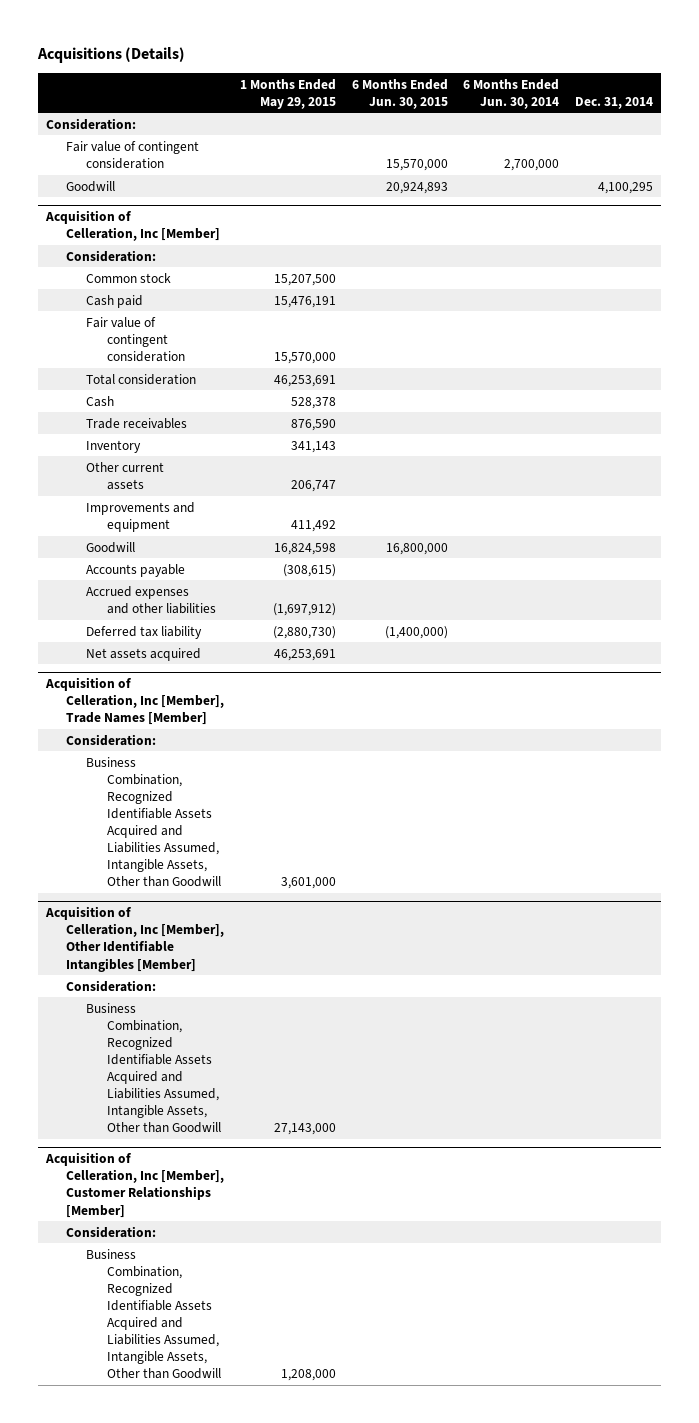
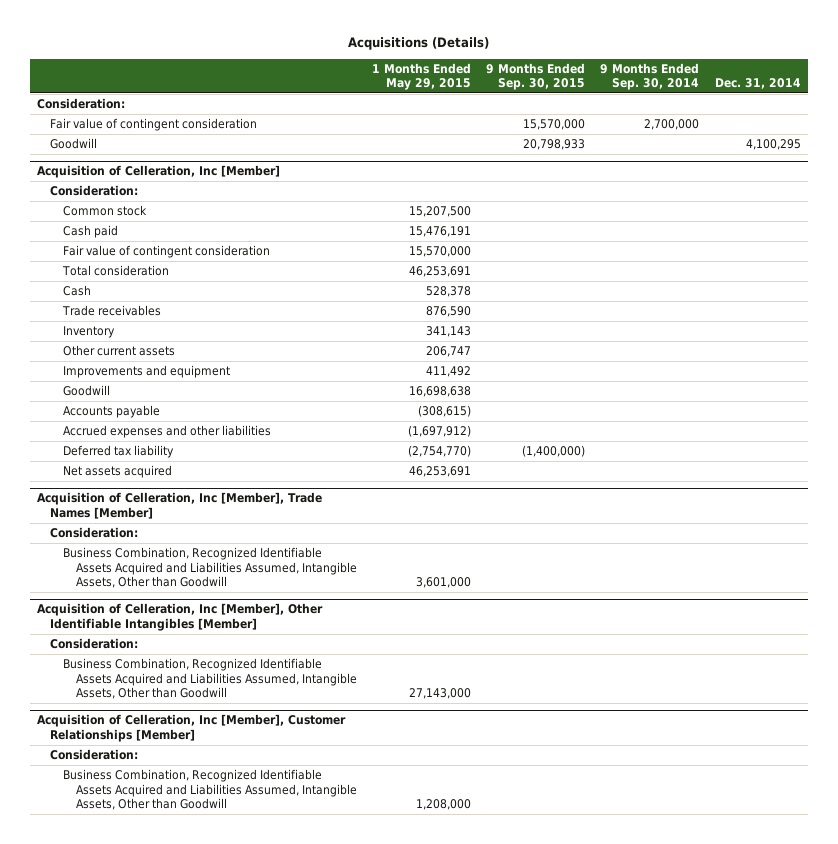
- | 1 Months Ended May 29, 2015 | 6 Months Ended Jun. 30, 2015 | 6 Months Ended Jun. 30, 2014 | Dec. 31, 2014
+ | 1 Months Ended May 29, 2015 | 9 Months Ended Sep. 30, 2015 | 9 Months Ended Sep. 30, 2014 | Dec. 31, 2014
@ Acquisition of Celleration, Inc [Member]
- Goodwill | 16,824,598 | 16,800,000 | |
+ Goodwill | 16,698,638 | | |
- Deferred tax liability | (2,880,730) | (1,400,000) | |
+ Deferred tax liability | (2,754,770) | (1,400,000) | |

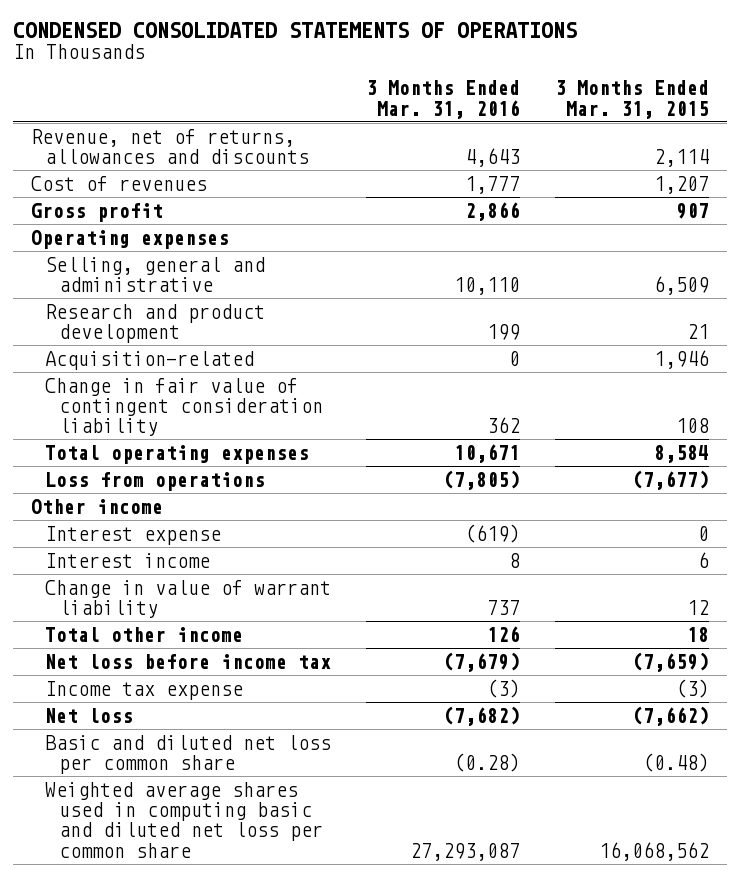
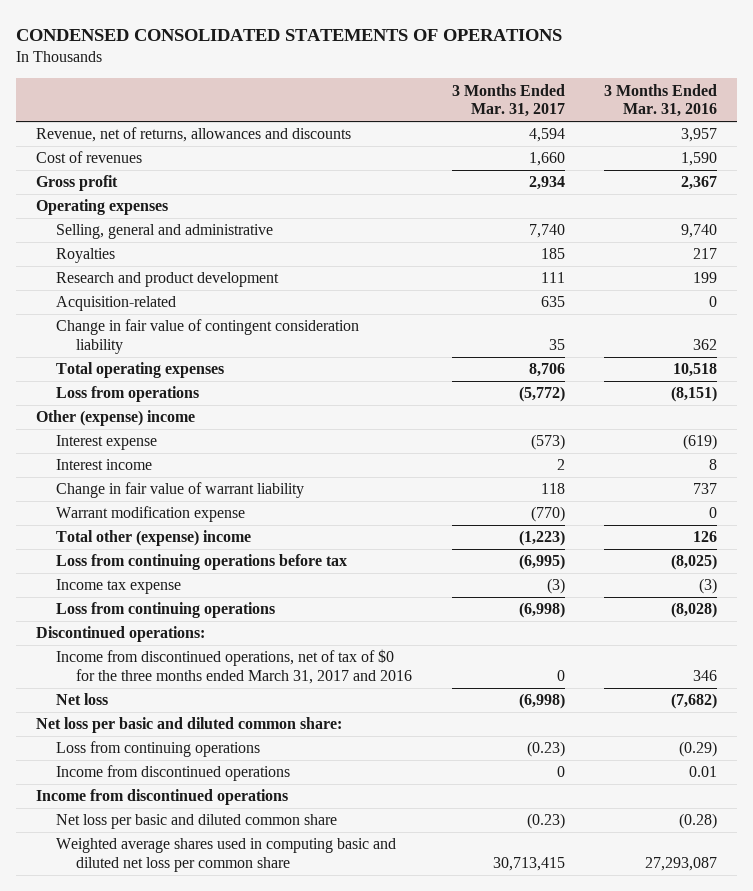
- | 3 Months Ended Mar. 31, 2016 | 3 Months Ended Mar. 31, 2015
+ | 3 Months Ended Mar. 31, 2017 | 3 Months Ended Mar. 31, 2016
- Revenue, net of returns, allowances and discounts | 4,643 | 2,114
- Cost of revenues | 1,777 | 1,207
- Gross profit | 2,866 | 907
+ Revenue, net of returns, allowances and discounts | 4,594 | 3,957
+ Cost of revenues | 1,660 | 1,590
+ Gross profit | 2,934 | 2,367
- Selling, general and administrative | 10,110 | 6,509
+ Selling, general and administrative | 7,740 | 9,740
+ Royalties | 185 | 217
- Total operating expenses | 10,671 | 8,584
- Loss from operations | (7,805) | (7,677)
- Other income
+ Total operating expenses | 8,706 | 10,518
+ Loss from operations | (5,772) | (8,151)
+ Other (expense) income
- Change in value of warrant liability | 737 | 12
- Total other income | 126 | 18
- Net loss before income tax | (7,679) | (7,659)
+ Change in fair value of warrant liability | 118 | 737
+ Warrant modification expense | (770) | 0
+ Total other (expense) income | (1,223) | 126
+ Loss from continuing operations before tax | (6,995) | (8,025)
+ Loss from continuing operations | (6,998) | (8,028)
+ Discontinued operations:
+ Income from discontinued operations, net of tax of $0 for the three months ended March 31, 2017 and 2016 | 0 | 346
- Basic and diluted net loss per common share | (0.28) | (0.48)
+ Net loss per basic and diluted common share:
+ Loss from continuing operations | (0.23) | (0.29)
+ Income from discontinued operations | 0 | 0.01
+ Income from discontinued operations
+ Net loss per basic and diluted common share | (0.23) | (0.28)

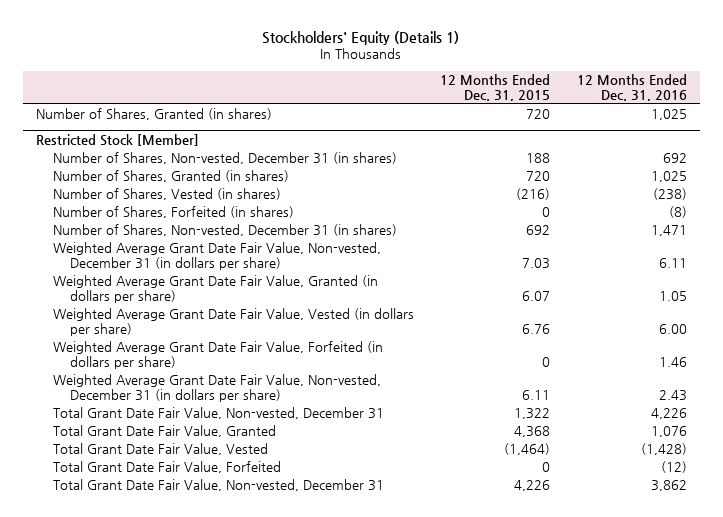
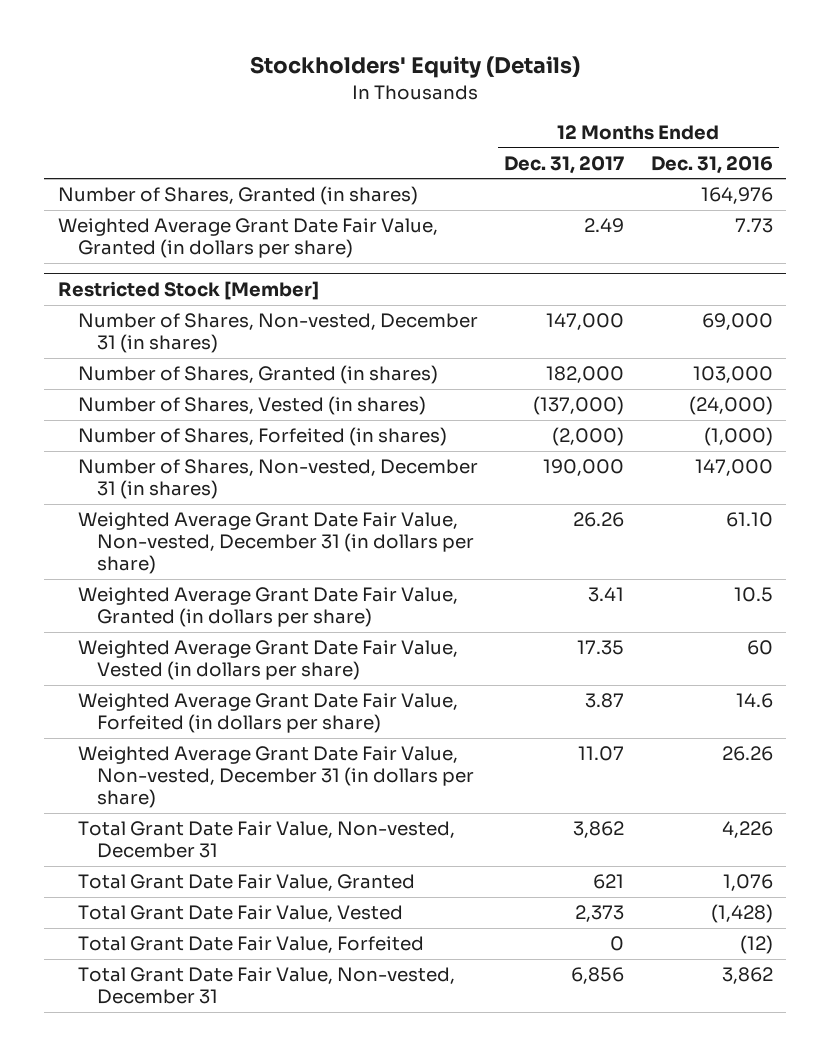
- Stockholders' Equity (Details 1)
+ Stockholders' Equity (Details)
- | 12 Months Ended Dec. 31, 2015 | 12 Months Ended Dec. 31, 2016
+ | 12 Months Ended Dec. 31, 2017 | 12 Months Ended Dec. 31, 2016
- Number of Shares, Granted (in shares) | 720 | 1,025
+ Number of Shares, Granted (in shares) | | 164,976
+ Weighted Average Grant Date Fair Value, Granted (in dollars per share) | 2.49 | 7.73
@ Restricted Stock [Member]
- Number of Shares, Non-vested, December 31 (in shares) | 188 | 692
- Number of Shares, Granted (in shares) | 720 | 1,025
- Number of Shares, Vested (in shares) | (216) | (238)
- Number of Shares, Forfeited (in shares) | 0 | (8)
- Number of Shares, Non-vested, December 31 (in shares) | 692 | 1,471
- Weighted Average Grant Date Fair Value, Non-vested, December 31 (in dollars per share) | 7.03 | 6.11
- Weighted Average Grant Date Fair Value, Granted (in dollars per share) | 6.07 | 1.05
- Weighted Average Grant Date Fair Value, Vested (in dollars per share) | 6.76 | 6.00
- Weighted Average Grant Date Fair Value, Forfeited (in dollars per share) | 0 | 1.46
- Weighted Average Grant Date Fair Value, Non-vested, December 31 (in dollars per share) | 6.11 | 2.43
+ Number of Shares, Non-vested, December 31 (in shares) | 147,000 | 69,000
+ Number of Shares, Granted (in shares) | 182,000 | 103,000
+ Number of Shares, Vested (in shares) | (137,000) | (24,000)
+ Number of Shares, Forfeited (in shares) | (2,000) | (1,000)
+ Number of Shares, Non-vested, December 31 (in shares) | 190,000 | 147,000
+ Weighted Average Grant Date Fair Value, Non-vested, December 31 (in dollars per share) | 26.26 | 61.10
+ Weighted Average Grant Date Fair Value, Granted (in dollars per share) | 3.41 | 10.5
+ Weighted Average Grant Date Fair Value, Vested (in dollars per share) | 17.35 | 60
+ Weighted Average Grant Date Fair Value, Forfeited (in dollars per share) | 3.87 | 14.6
+ Weighted Average Grant Date Fair Value, Non-vested, December 31 (in dollars per share) | 11.07 | 26.26

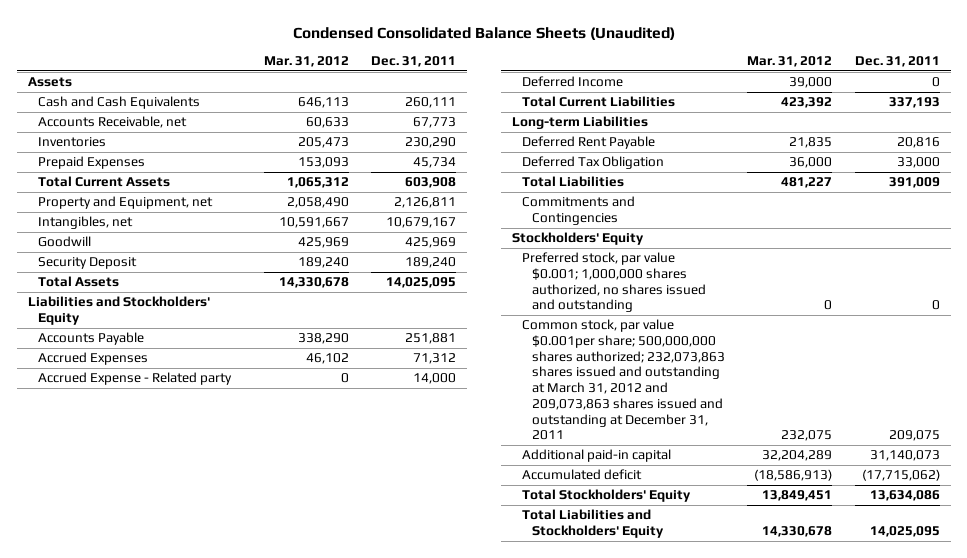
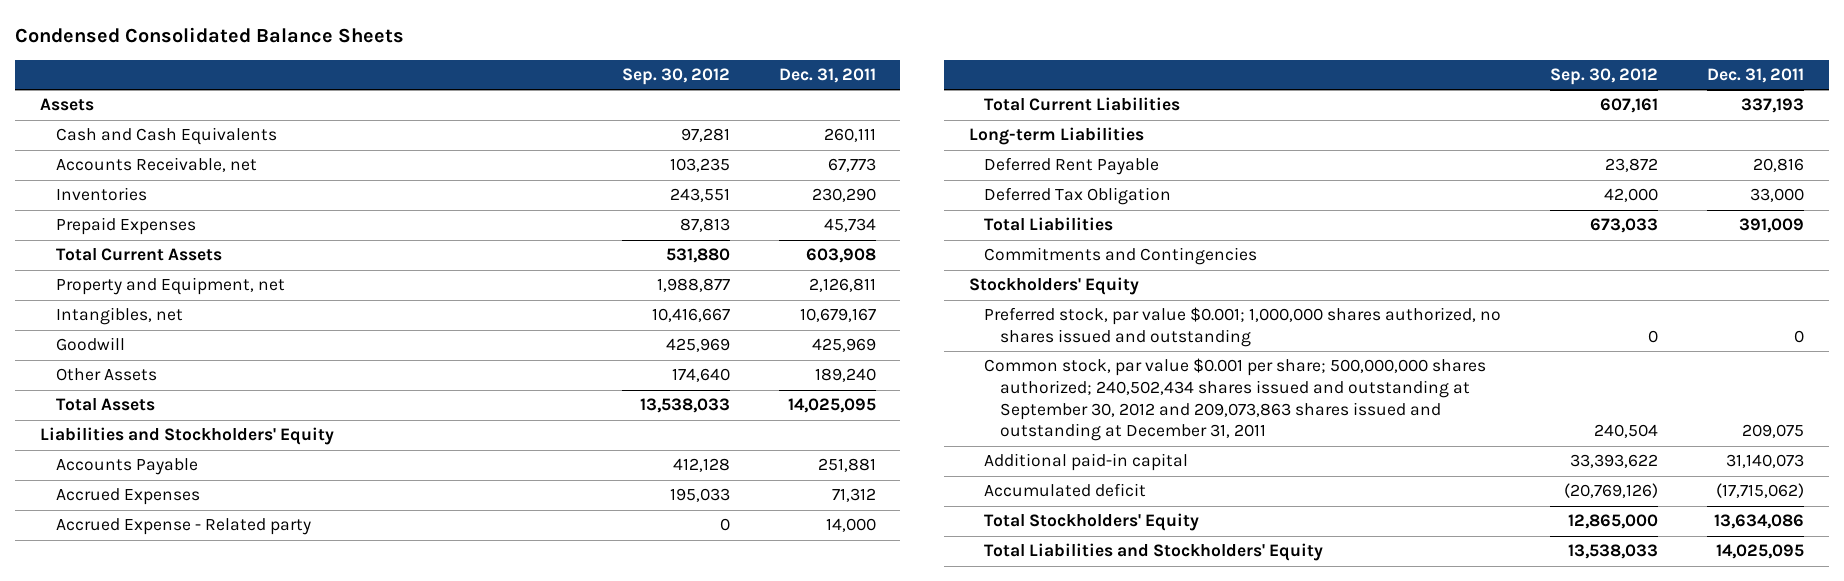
- Condensed Consolidated Balance Sheets (Unaudited)
+ Condensed Consolidated Balance Sheets
- | Mar. 31, 2012 | Dec. 31, 2011
+ | Sep. 30, 2012 | Dec. 31, 2011
- Security Deposit | 189,240 | 189,240
+ Other Assets | 174,640 | 189,240
- Deferred Income | 39,000 | 0
- Common stock, par value $0.001per share; 500,000,000 shares authorized; 232,073,863 shares issued and outstanding at March 31, 2012 and 209,073,863 shares issued and outstanding at December 31, 2011 | 232,075 | 209,075
+ Common stock, par value $0.001 per share; 500,000,000 shares authorized; 240,502,434 shares issued and outstanding at September 30, 2012 and 209,073,863 shares issued and outstanding at December 31, 2011 | 240,504 | 209,075

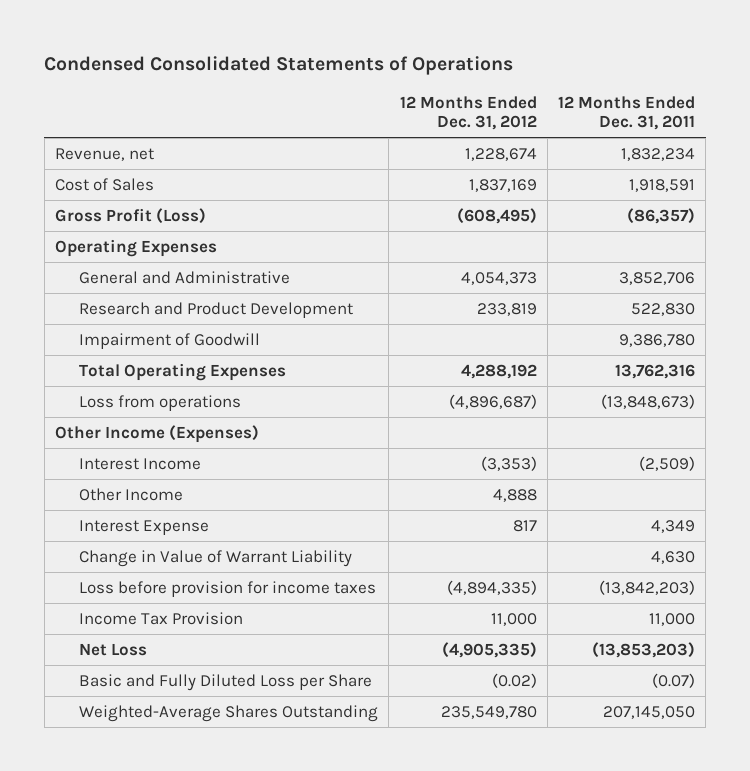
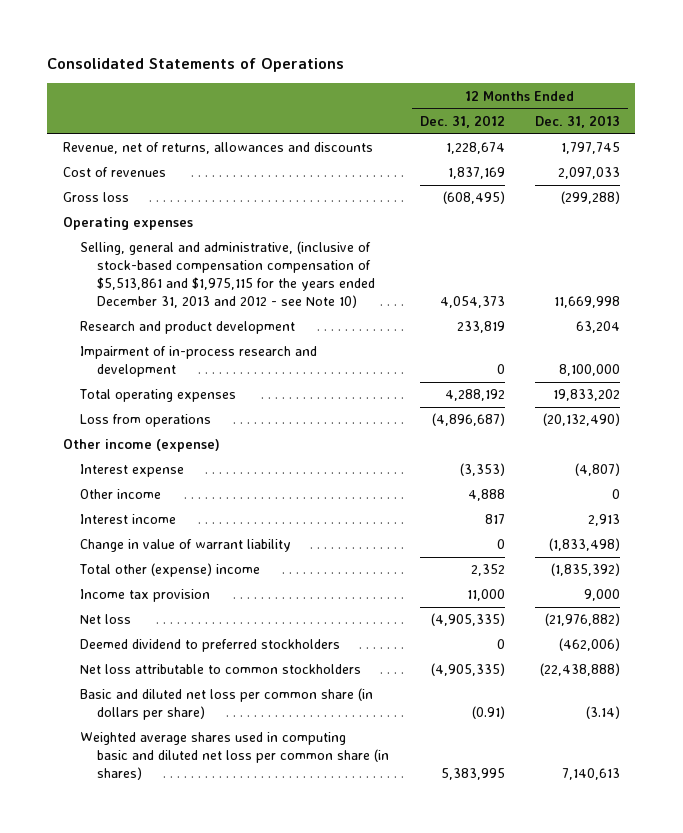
- Condensed Consolidated Statements of Operations
+ Consolidated Statements of Operations
- | 12 Months Ended Dec. 31, 2012 | 12 Months Ended Dec. 31, 2011
+ | 12 Months Ended Dec. 31, 2012 | 12 Months Ended Dec. 31, 2013
- Revenue, net | 1,228,674 | 1,832,234
- Cost of Sales | 1,837,169 | 1,918,591
- Gross Profit (Loss) | (608,495) | (86,357)
- Operating Expenses
- General and Administrative | 4,054,373 | 3,852,706
- Research and Product Development | 233,819 | 522,830
- Impairment of Goodwill | | 9,386,780
- Total Operating Expenses | 4,288,192 | 13,762,316
+ Revenue, net of returns, allowances and discounts | 1,228,674 | 1,797,745
+ Cost of revenues | 1,837,169 | 2,097,033
+ Gross loss | (608,495) | (299,288)
+ Operating expenses
+ Selling, general and administrative, (inclusive of stock-based compensation compensation of $5,513,861 and $1,975,115 for the years ended December 31, 2013 and 2012 - see Note 10) | 4,054,373 | 11,669,998
+ Research and product development | 233,819 | 63,204
+ Impairment of in-process research and development | 0 | 8,100,000
+ Total operating expenses | 4,288,192 | 19,833,202
- Other Income (Expenses)
- Interest Income | (3,353) | (2,509)
- Other Income | 4,888 |
- Interest Expense | 817 | 4,349
- Change in Value of Warrant Liability | | 4,630
- Loss before provision for income taxes | (4,894,335) | (13,842,203)
- Income Tax Provision | 11,000 | 11,000
- Net Loss | (4,905,335) | (13,853,203)
- Basic and Fully Diluted Loss per Share | (0.02) | (0.07)
- Weighted-Average Shares Outstanding | 235,549,780 | 207,145,050
+ Other income (expense)
+ Interest expense | (3,353) | (4,807)
+ Other income | 4,888 | 0
+ Interest income | 817 | 2,913
+ Change in value of warrant liability | 0 | (1,833,498)
+ Total other (expense) income | 2,352 | (1,835,392)
+ Income tax provision | 11,000 | 9,000
+ Net loss | (4,905,335) | (21,976,882)
+ Deemed dividend to preferred stockholders | 0 | (462,006)
+ Net loss attributable to common stockholders | (4,905,335) | (22,438,888)
+ Basic and diluted net loss per common share (in dollars per share) | (0.91) | (3.14)
+ Weighted average shares used in computing basic and diluted net loss per common share (in shares) | 5,383,995 | 7,140,613

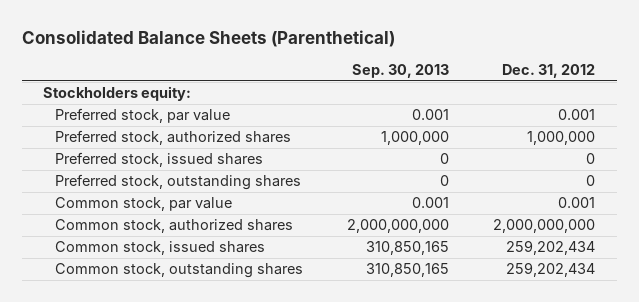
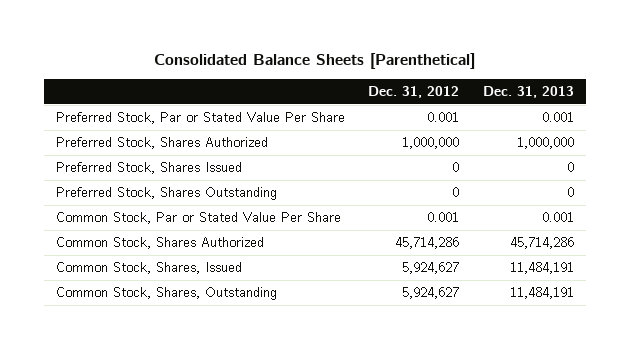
- Consolidated Balance Sheets (Parenthetical)
+ Consolidated Balance Sheets [Parenthetical]
- | Sep. 30, 2013 | Dec. 31, 2012
+ | Dec. 31, 2012 | Dec. 31, 2013
- Stockholders equity:
- Preferred stock, par value | 0.001 | 0.001
- Preferred stock, authorized shares | 1,000,000 | 1,000,000
- Preferred stock, issued shares | 0 | 0
- Preferred stock, outstanding shares | 0 | 0
- Common stock, par value | 0.001 | 0.001
- Common stock, authorized shares | 2,000,000,000 | 2,000,000,000
- Common stock, issued shares | 310,850,165 | 259,202,434
- Common stock, outstanding shares | 310,850,165 | 259,202,434
+ Preferred Stock, Par or Stated Value Per Share | 0.001 | 0.001
+ Preferred Stock, Shares Authorized | 1,000,000 | 1,000,000
+ Preferred Stock, Shares Issued | 0 | 0
+ Preferred Stock, Shares Outstanding | 0 | 0
+ Common Stock, Par or Stated Value Per Share | 0.001 | 0.001
+ Common Stock, Shares Authorized | 45,714,286 | 45,714,286
+ Common Stock, Shares, Issued | 5,924,627 | 11,484,191
+ Common Stock, Shares, Outstanding | 5,924,627 | 11,484,191

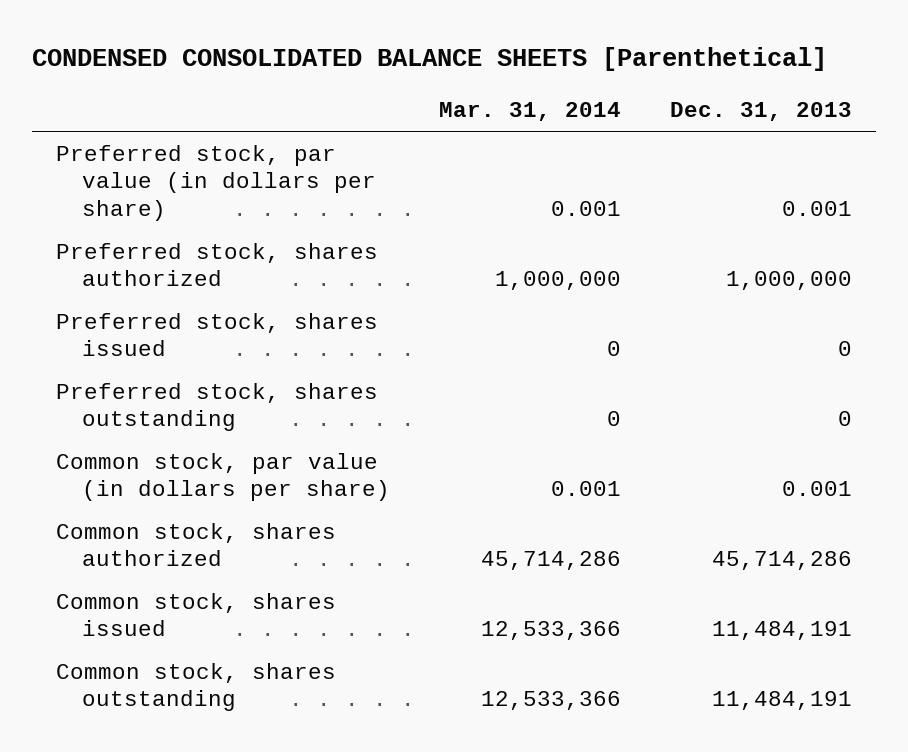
- Consolidated Balance Sheets [Parenthetical]
+ CONDENSED CONSOLIDATED BALANCE SHEETS [Parenthetical]
- | Dec. 31, 2012 | Dec. 31, 2013
+ | Mar. 31, 2014 | Dec. 31, 2013
- Preferred Stock, Par or Stated Value Per Share | 0.001 | 0.001
- Preferred Stock, Shares Authorized | 1,000,000 | 1,000,000
- Preferred Stock, Shares Issued | 0 | 0
- Preferred Stock, Shares Outstanding | 0 | 0
- Common Stock, Par or Stated Value Per Share | 0.001 | 0.001
- Common Stock, Shares Authorized | 45,714,286 | 45,714,286
- Common Stock, Shares, Issued | 5,924,627 | 11,484,191
- Common Stock, Shares, Outstanding | 5,924,627 | 11,484,191
+ Preferred stock, par value (in dollars per share) | 0.001 | 0.001
+ Preferred stock, shares authorized | 1,000,000 | 1,000,000
+ Preferred stock, shares issued | 0 | 0
+ Preferred stock, shares outstanding | 0 | 0
+ Common stock, par value (in dollars per share) | 0.001 | 0.001
+ Common stock, shares authorized | 45,714,286 | 45,714,286
+ Common stock, shares issued | 12,533,366 | 11,484,191
+ Common stock, shares outstanding | 12,533,366 | 11,484,191

